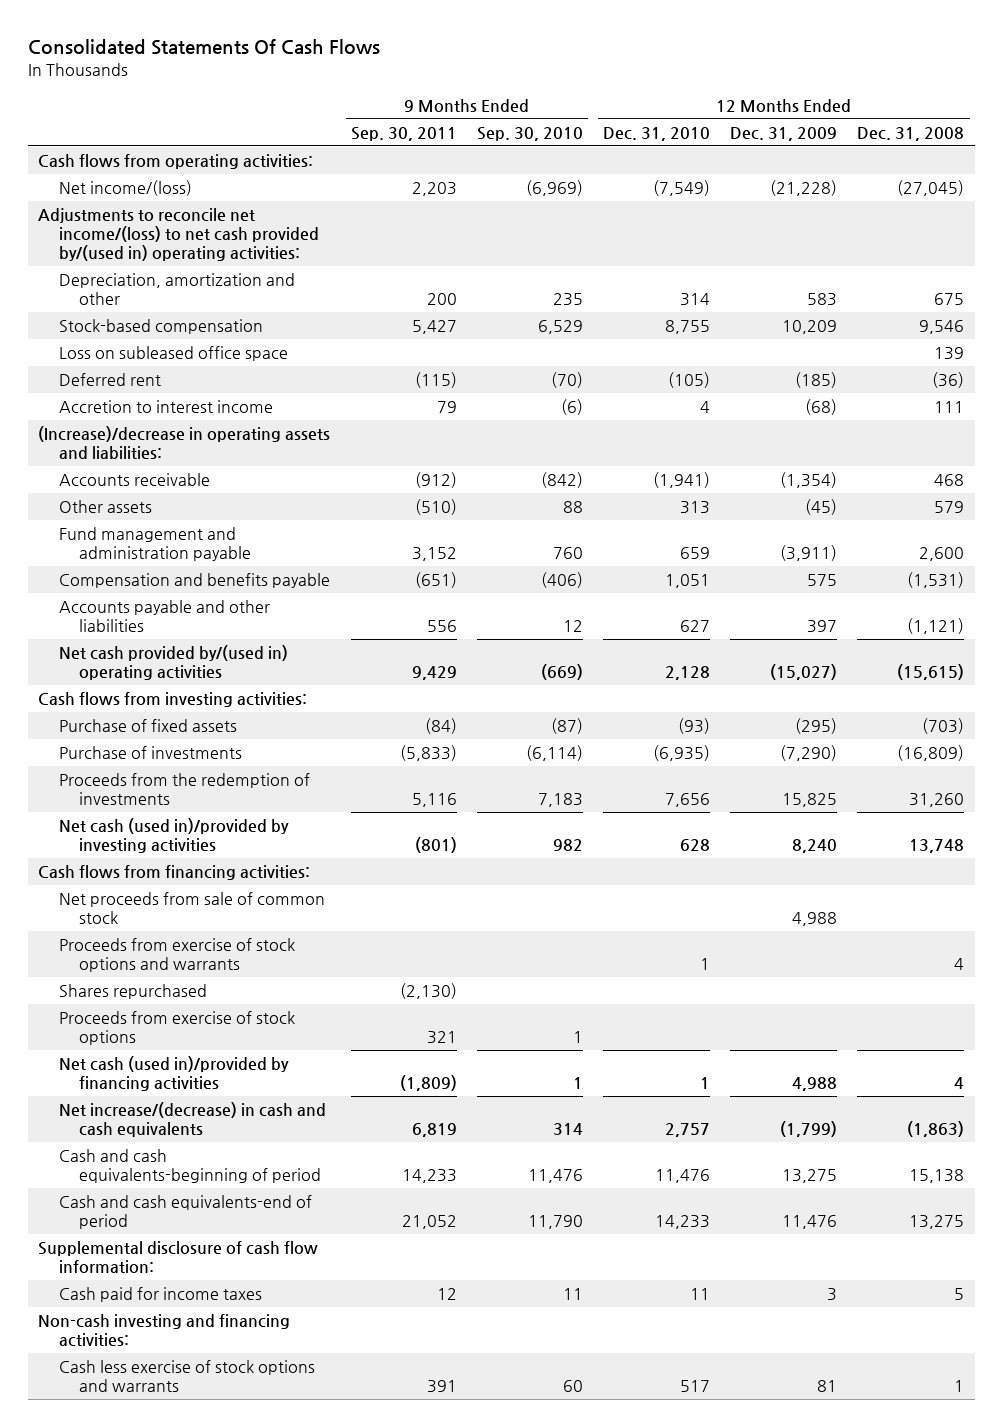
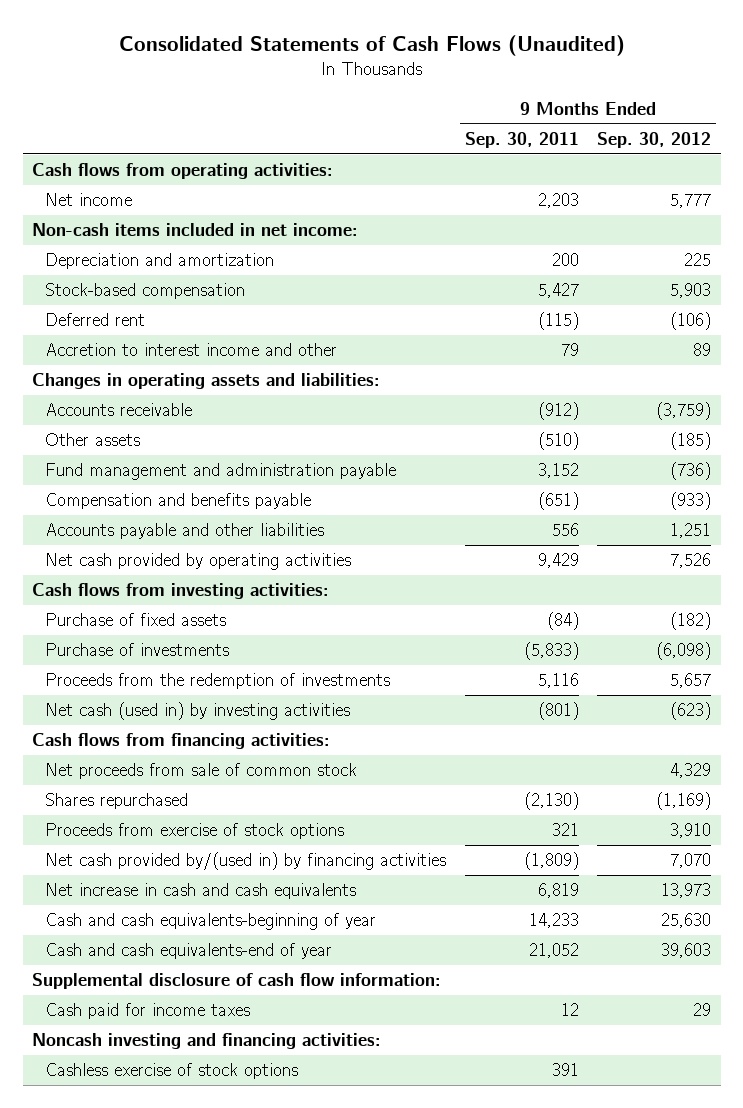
- Consolidated Statements Of Cash Flows
+ Consolidated Statements of Cash Flows (Unaudited)
- | 9 Months Ended Sep. 30, 2011 | 9 Months Ended Sep. 30, 2010 | 12 Months Ended Dec. 31, 2010 | 12 Months Ended Dec. 31, 2009 | 12 Months Ended Dec. 31, 2008
+ | 9 Months Ended Sep. 30, 2011 | 9 Months Ended Sep. 30, 2012
- Net income/(loss) | 2,203 | (6,969) | (7,549) | (21,228) | (27,045)
- Adjustments to reconcile net income/(loss) to net cash provided by/(used in) operating activities:
- Depreciation, amortization and other | 200 | 235 | 314 | 583 | 675
+ Net income | 2,203 | 5,777
+ Non-cash items included in net income:
+ Depreciation and amortization | 200 | 225
- Loss on subleased office space | | | | | 139
- Accretion to interest income | 79 | (6) | 4 | (68) | 111
- (Increase)/decrease in operating assets and liabilities:
+ Accretion to interest income and other | 79 | 89
+ Changes in operating assets and liabilities:
- Net cash provided by/(used in) operating activities | 9,429 | (669) | 2,128 | (15,027) | (15,615)
+ Net cash provided by operating activities | 9,429 | 7,526
- Net cash (used in)/provided by investing activities | (801) | 982 | 628 | 8,240 | 13,748
+ Net cash (used in) by investing activities | (801) | (623)
- Proceeds from exercise of stock options and warrants | | | 1 | | 4
- Net cash (used in)/provided by financing activities | (1,809) | 1 | 1 | 4,988 | 4
- Net increase/(decrease) in cash and cash equivalents | 6,819 | 314 | 2,757 | (1,799) | (1,863)
- Cash and cash equivalents-beginning of period | 14,233 | 11,476 | 11,476 | 13,275 | 15,138
- Cash and cash equivalents-end of period | 21,052 | 11,790 | 14,233 | 11,476 | 13,275
+ Net cash provided by/(used in) by financing activities | (1,809) | 7,070
+ Net increase in cash and cash equivalents | 6,819 | 13,973
+ Cash and cash equivalents-beginning of year | 14,233 | 25,630
+ Cash and cash equivalents-end of year | 21,052 | 39,603
- Non-cash investing and financing activities:
- Cash less exercise of stock options and warrants | 391 | 60 | 517 | 81 | 1
+ Noncash investing and financing activities:
+ Cashless exercise of stock options | 391 |

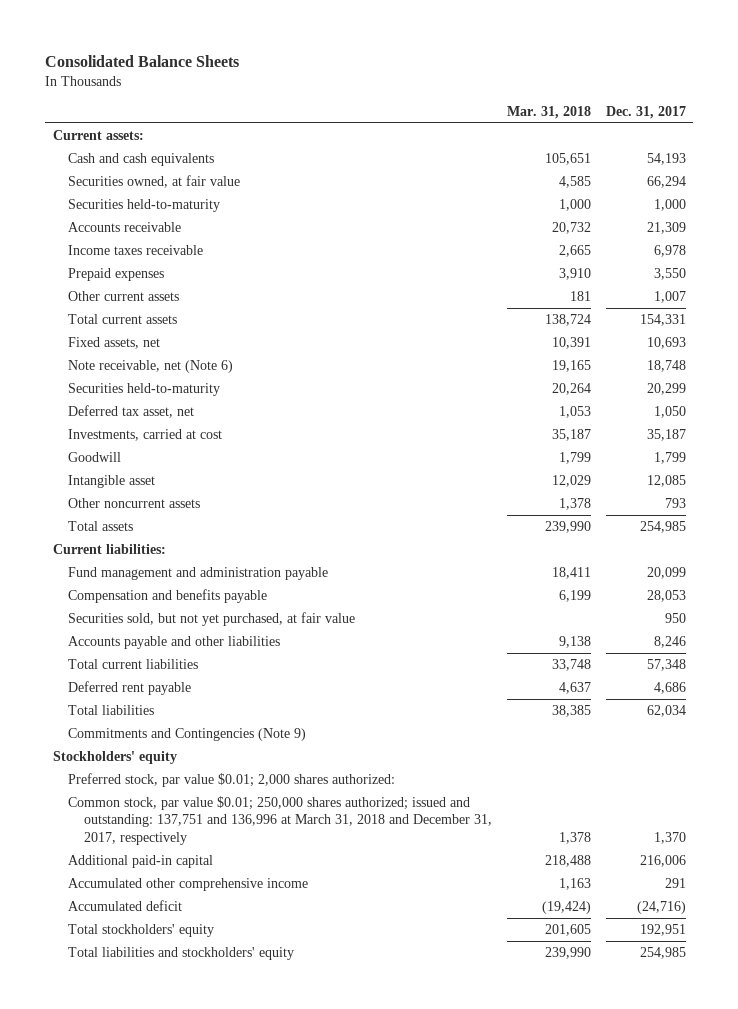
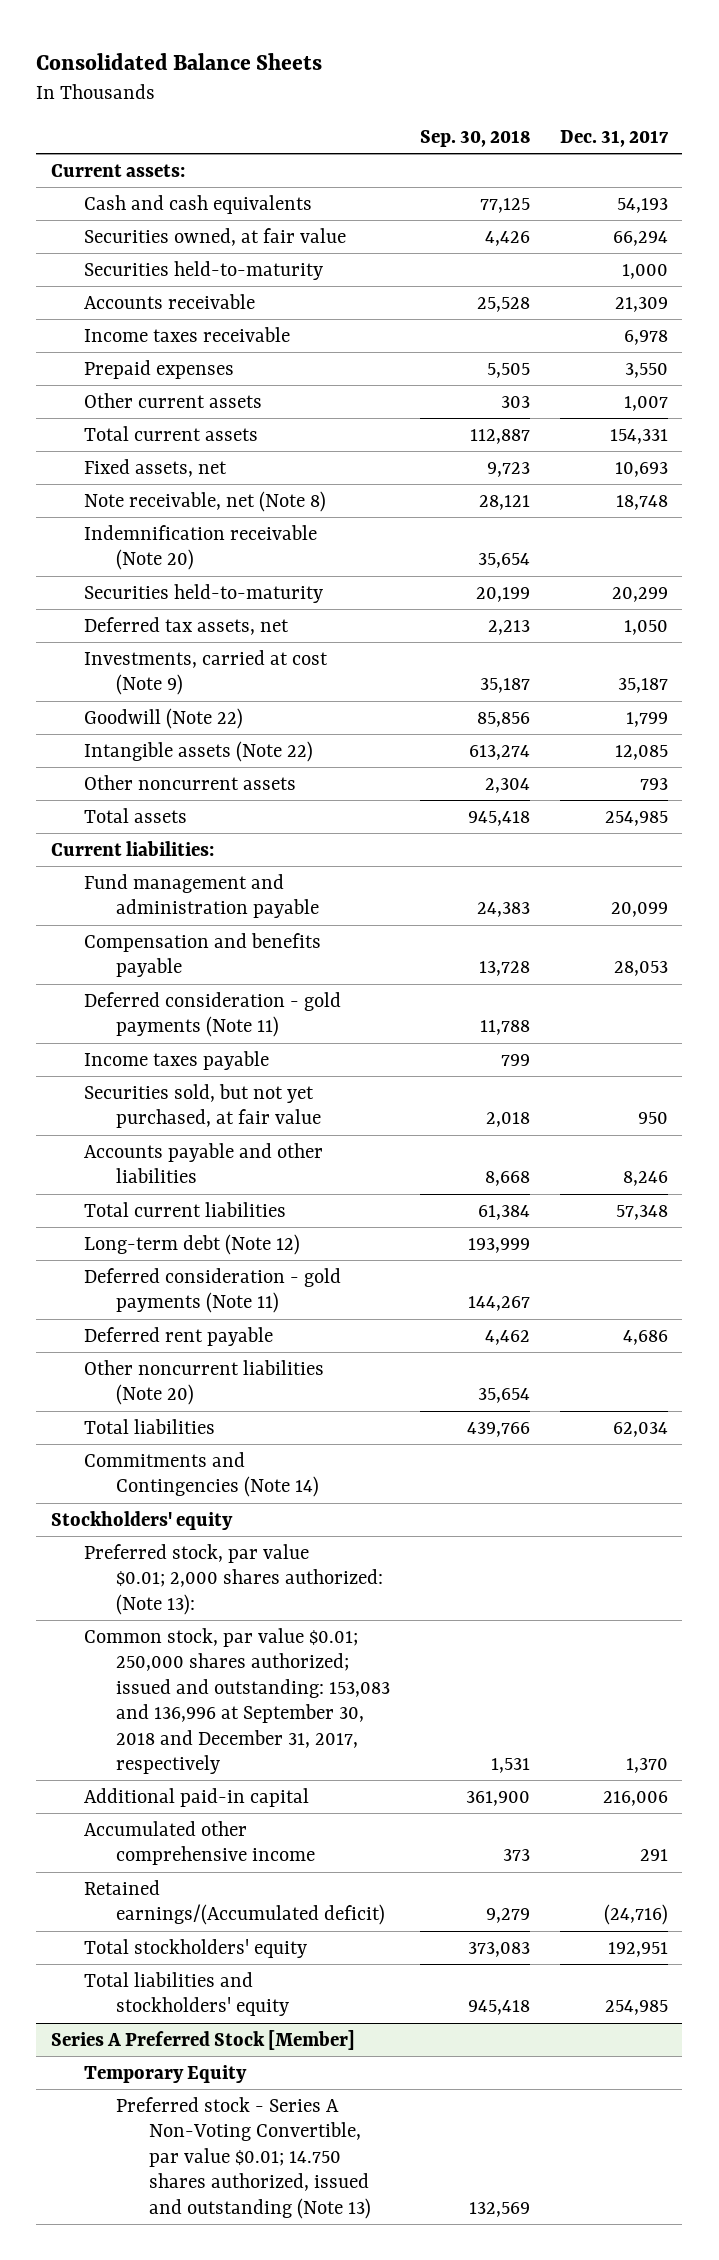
- | Mar. 31, 2018 | Dec. 31, 2017
+ | Sep. 30, 2018 | Dec. 31, 2017
- Note receivable, net (Note 6) | 19,165 | 18,748
+ Note receivable, net (Note 8) | 28,121 | 18,748
+ Indemnification receivable (Note 20) | 35,654 |
- Deferred tax asset, net | 1,053 | 1,050
- Investments, carried at cost | 35,187 | 35,187
- Goodwill | 1,799 | 1,799
- Intangible asset | 12,029 | 12,085
+ Deferred tax assets, net | 2,213 | 1,050
+ Investments, carried at cost (Note 9) | 35,187 | 35,187
+ Goodwill (Note 22) | 85,856 | 1,799
+ Intangible assets (Note 22) | 613,274 | 12,085
+ Deferred consideration - gold payments (Note 11) | 11,788 |
+ Income taxes payable | 799 |
+ Long-term debt (Note 12) | 193,999 |
+ Deferred consideration - gold payments (Note 11) | 144,267 |
+ Other noncurrent liabilities (Note 20) | 35,654 |
- Commitments and Contingencies (Note 9)
+ Commitments and Contingencies (Note 14)
- Preferred stock, par value $0.01; 2,000 shares authorized:
- Common stock, par value $0.01; 250,000 shares authorized; issued and outstanding: 137,751 and 136,996 at March 31, 2018 and December 31, 2017, respectively | 1,378 | 1,370
+ Preferred stock, par value $0.01; 2,000 shares authorized: (Note 13):
+ Common stock, par value $0.01; 250,000 shares authorized; issued and outstanding: 153,083 and 136,996 at September 30, 2018 and December 31, 2017, respectively | 1,531 | 1,370
- Accumulated deficit | (19,424) | (24,716)
+ Retained earnings/(Accumulated deficit) | 9,279 | (24,716)
+ Series A Preferred Stock [Member]
+ Temporary Equity
+ Preferred stock - Series A Non-Voting Convertible, par value $0.01; 14.750 shares authorized, issued and outstanding (Note 13) | 132,569 |

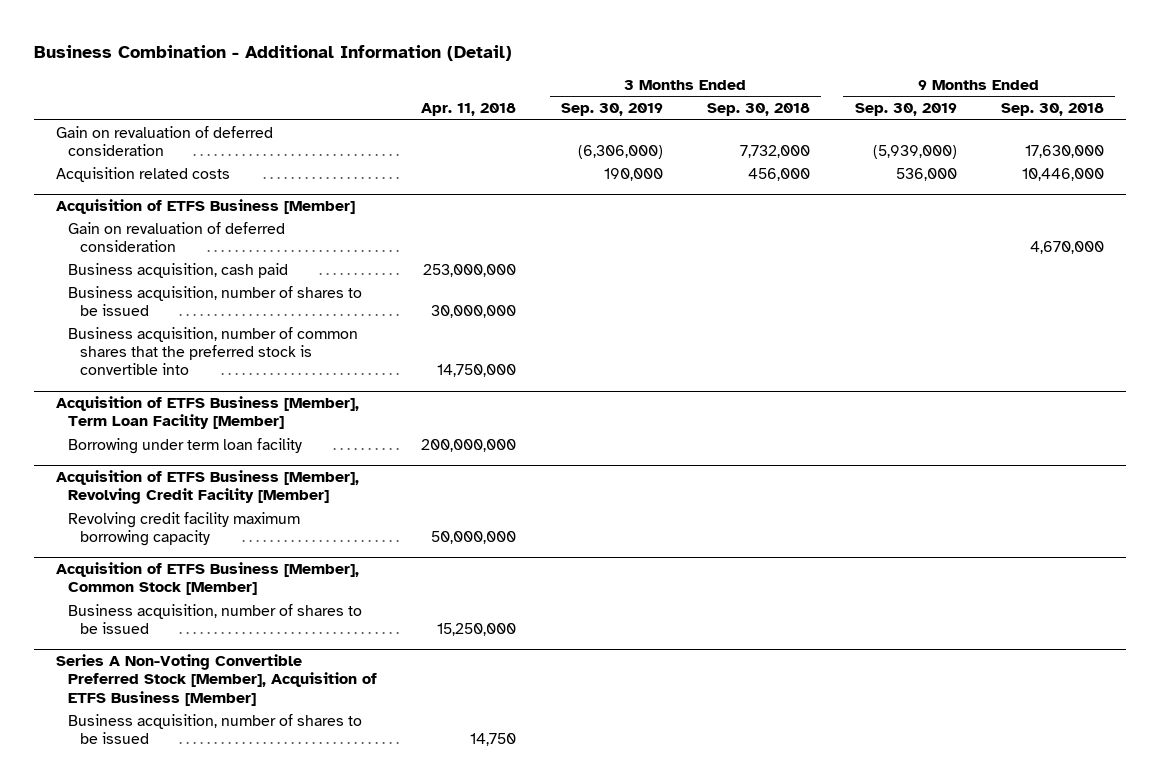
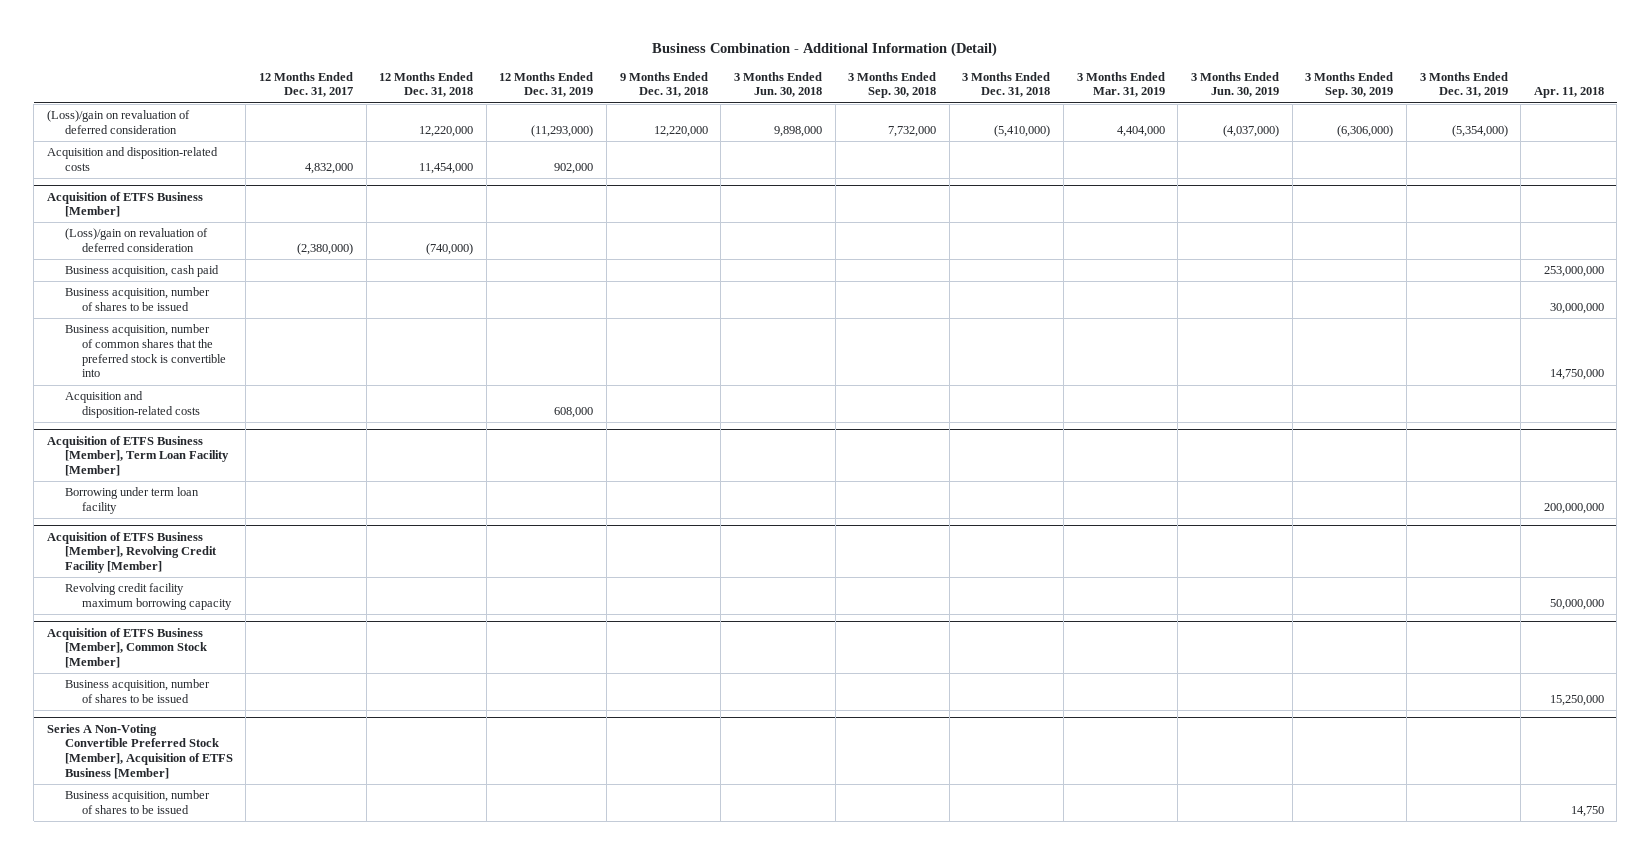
- | Apr. 11, 2018 | 3 Months Ended Sep. 30, 2019 | 3 Months Ended Sep. 30, 2018 | 9 Months Ended Sep. 30, 2019 | 9 Months Ended Sep. 30, 2018
+ | 12 Months Ended Dec. 31, 2017 | 12 Months Ended Dec. 31, 2018 | 12 Months Ended Dec. 31, 2019 | 9 Months Ended Dec. 31, 2018 | 3 Months Ended Jun. 30, 2018 | 3 Months Ended Sep. 30, 2018 | 3 Months Ended Dec. 31, 2018 | 3 Months Ended Mar. 31, 2019 | 3 Months Ended Jun. 30, 2019 | 3 Months Ended Sep. 30, 2019 | 3 Months Ended Dec. 31, 2019 | Apr. 11, 2018
- Gain on revaluation of deferred consideration | | (6,306,000) | 7,732,000 | (5,939,000) | 17,630,000
- Acquisition related costs | | 190,000 | 456,000 | 536,000 | 10,446,000
+ (Loss)/gain on revaluation of deferred consideration | | 12,220,000 | (11,293,000) | 12,220,000 | 9,898,000 | 7,732,000 | (5,410,000) | 4,404,000 | (4,037,000) | (6,306,000) | (5,354,000) |
+ Acquisition and disposition-related costs | 4,832,000 | 11,454,000 | 902,000 | | | | | | | | |
@ Acquisition of ETFS Business [Member]
- Gain on revaluation of deferred consideration | | | | | 4,670,000
+ (Loss)/gain on revaluation of deferred consideration | (2,380,000) | (740,000) | | | | | | | | | |
+ Acquisition and disposition-related costs | | | 608,000 | | | | | | | | |

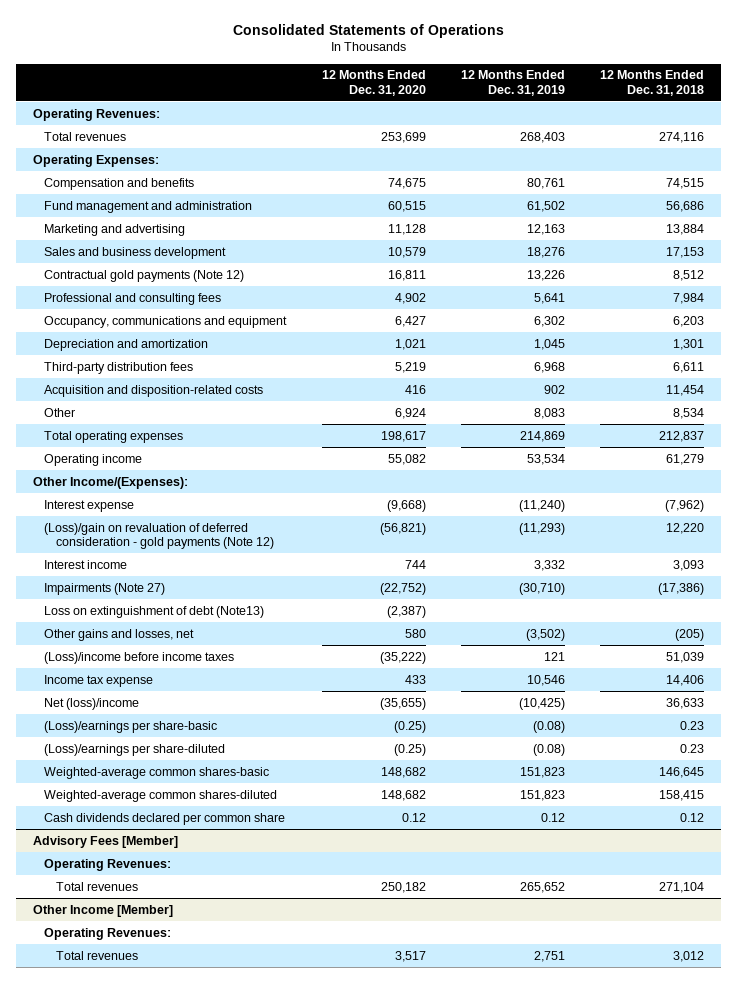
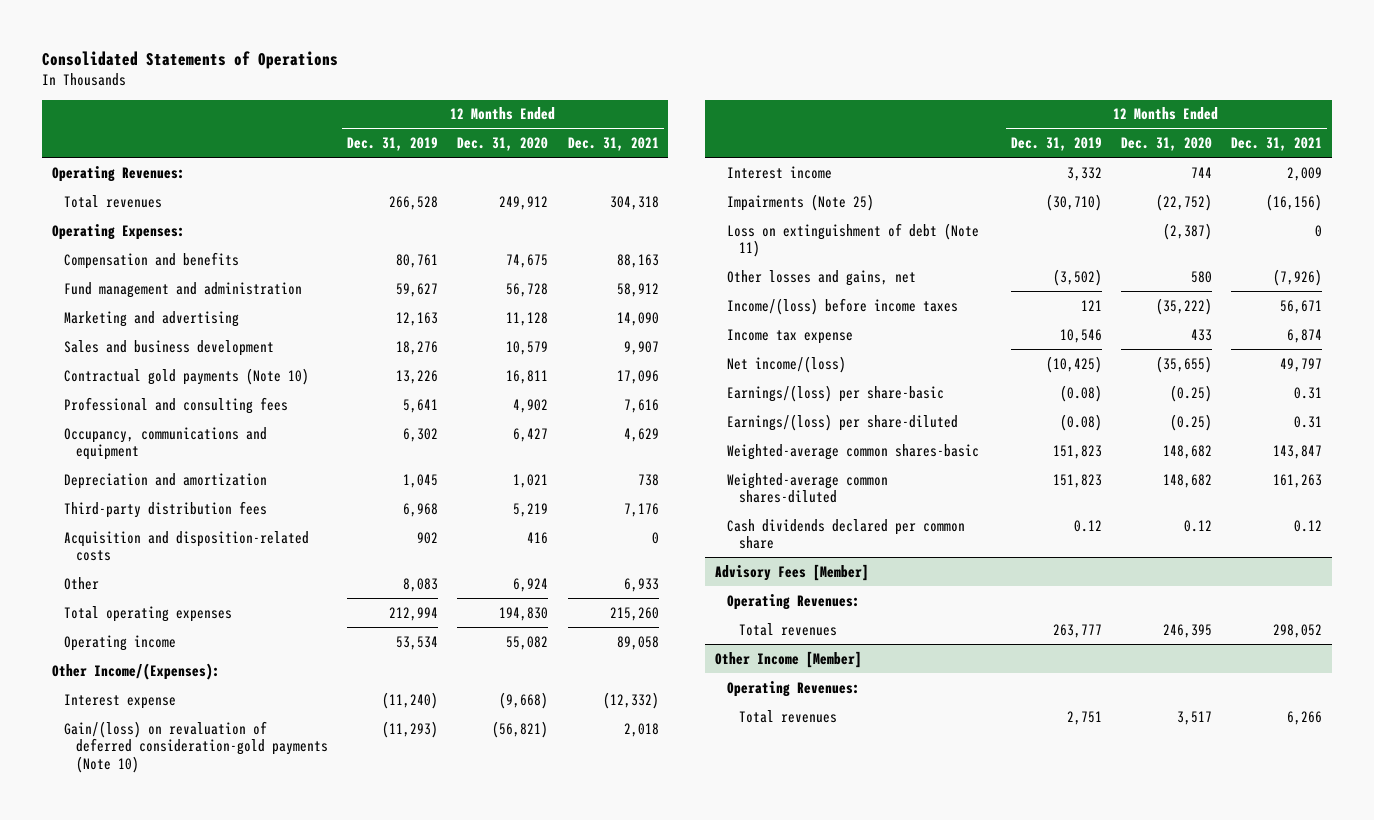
- | 12 Months Ended Dec. 31, 2020 | 12 Months Ended Dec. 31, 2019 | 12 Months Ended Dec. 31, 2018
+ | 12 Months Ended Dec. 31, 2019 | 12 Months Ended Dec. 31, 2020 | 12 Months Ended Dec. 31, 2021
- Total revenues | 253,699 | 268,403 | 274,116
+ Total revenues | 266,528 | 249,912 | 304,318
- Fund management and administration | 60,515 | 61,502 | 56,686
+ Fund management and administration | 59,627 | 56,728 | 58,912
- Contractual gold payments (Note 12) | 16,811 | 13,226 | 8,512
+ Contractual gold payments (Note 10) | 13,226 | 16,811 | 17,096
- Total operating expenses | 198,617 | 214,869 | 212,837
+ Total operating expenses | 212,994 | 194,830 | 215,260
- (Loss)/gain on revaluation of deferred consideration - gold payments (Note 12) | (56,821) | (11,293) | 12,220
+ Gain/(loss) on revaluation of deferred consideration-gold payments (Note 10) | (11,293) | (56,821) | 2,018
- Impairments (Note 27) | (22,752) | (30,710) | (17,386)
- Loss on extinguishment of debt (Note13) | (2,387) | |
- Other gains and losses, net | 580 | (3,502) | (205)
- (Loss)/income before income taxes | (35,222) | 121 | 51,039
+ Impairments (Note 25) | (30,710) | (22,752) | (16,156)
+ Loss on extinguishment of debt (Note 11) | | (2,387) | 0
+ Other losses and gains, net | (3,502) | 580 | (7,926)
+ Income/(loss) before income taxes | 121 | (35,222) | 56,671
- Net (loss)/income | (35,655) | (10,425) | 36,633
- (Loss)/earnings per share-basic | (0.25) | (0.08) | 0.23
- (Loss)/earnings per share-diluted | (0.25) | (0.08) | 0.23
+ Net income/(loss) | (10,425) | (35,655) | 49,797
+ Earnings/(loss) per share-basic | (0.08) | (0.25) | 0.31
+ Earnings/(loss) per share-diluted | (0.08) | (0.25) | 0.31
@ Advisory Fees [Member]
- Total revenues | 250,182 | 265,652 | 271,104
+ Total revenues | 263,777 | 246,395 | 298,052

